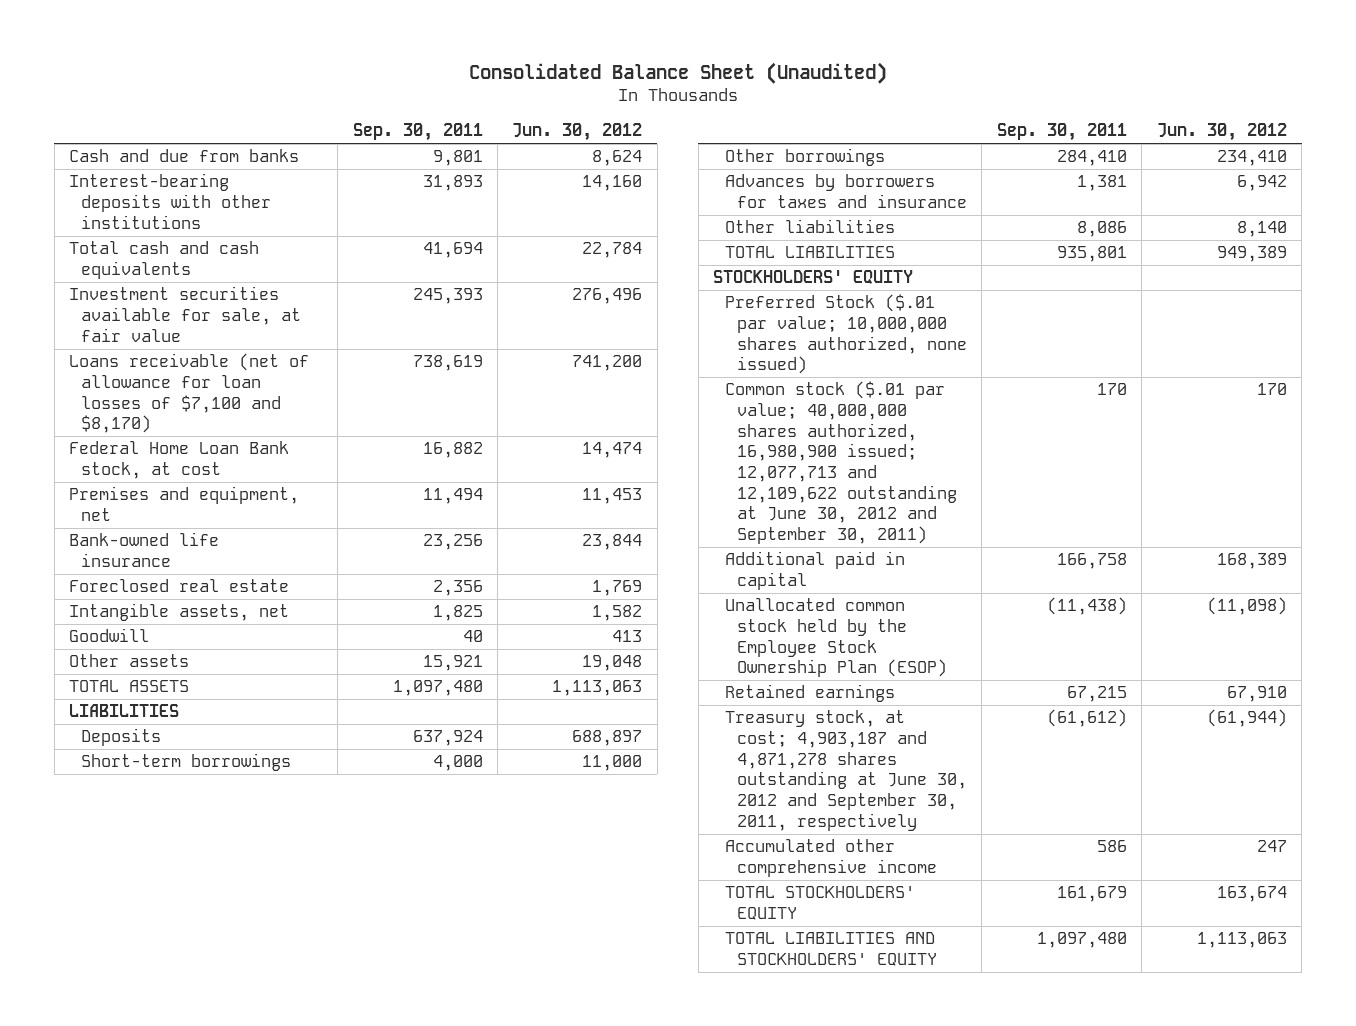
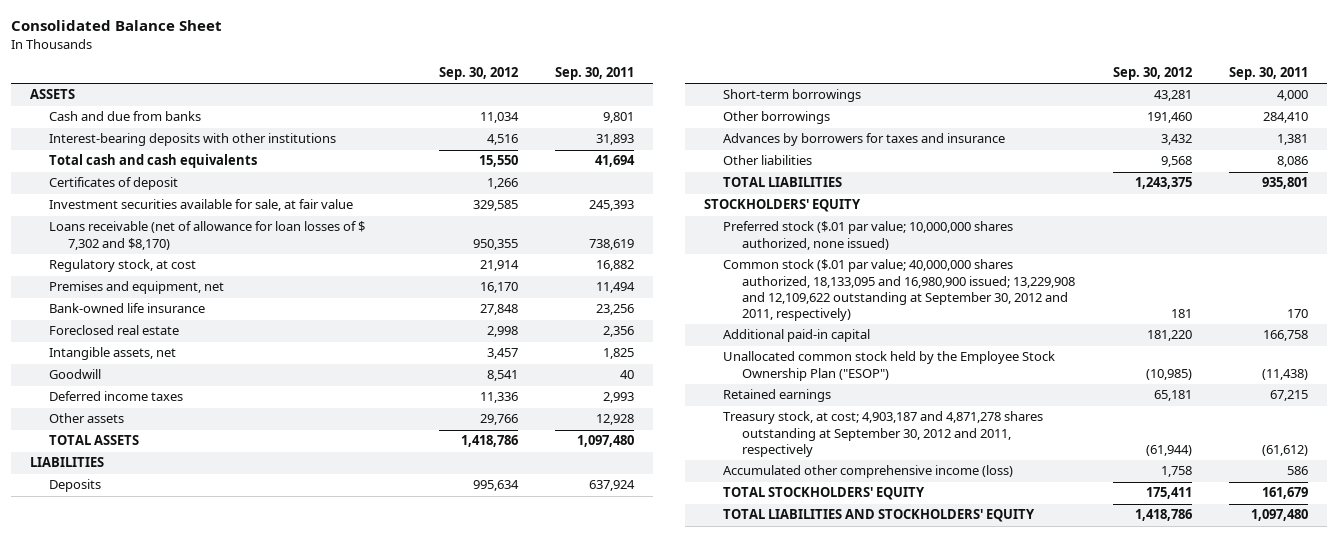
- Consolidated Balance Sheet (Unaudited)
+ Consolidated Balance Sheet
- | Sep. 30, 2011 | Jun. 30, 2012
+ | Sep. 30, 2012 | Sep. 30, 2011
+ ASSETS
+ Certificates of deposit | 1,266 |
- Loans receivable (net of allowance for loan losses of $7,100 and $8,170) | 738,619 | 741,200
- Federal Home Loan Bank stock, at cost | 16,882 | 14,474
+ Loans receivable (net of allowance for loan losses of $ 7,302 and $8,170) | 950,355 | 738,619
+ Regulatory stock, at cost | 21,914 | 16,882
- Other assets | 15,921 | 19,048
+ Deferred income taxes | 11,336 | 2,993
+ Other assets | 29,766 | 12,928
- Preferred Stock ($.01 par value; 10,000,000 shares authorized, none issued)
- Common stock ($.01 par value; 40,000,000 shares authorized, 16,980,900 issued; 12,077,713 and 12,109,622 outstanding at June 30, 2012 and September 30, 2011) | 170 | 170
- Additional paid in capital | 166,758 | 168,389
- Unallocated common stock held by the Employee Stock Ownership Plan (ESOP) | (11,438) | (11,098)
+ Preferred stock ($.01 par value; 10,000,000 shares authorized, none issued)
+ Common stock ($.01 par value; 40,000,000 shares authorized, 18,133,095 and 16,980,900 issued; 13,229,908 and 12,109,622 outstanding at September 30, 2012 and 2011, respectively) | 181 | 170
+ Additional paid-in capital | 181,220 | 166,758
+ Unallocated common stock held by the Employee Stock Ownership Plan ("ESOP") | (10,985) | (11,438)
- Treasury stock, at cost; 4,903,187 and 4,871,278 shares outstanding at June 30, 2012 and September 30, 2011, respectively | (61,612) | (61,944)
- Accumulated other comprehensive income | 586 | 247
+ Treasury stock, at cost; 4,903,187 and 4,871,278 shares outstanding at September 30, 2012 and 2011, respectively | (61,944) | (61,612)
+ Accumulated other comprehensive income (loss) | 1,758 | 586

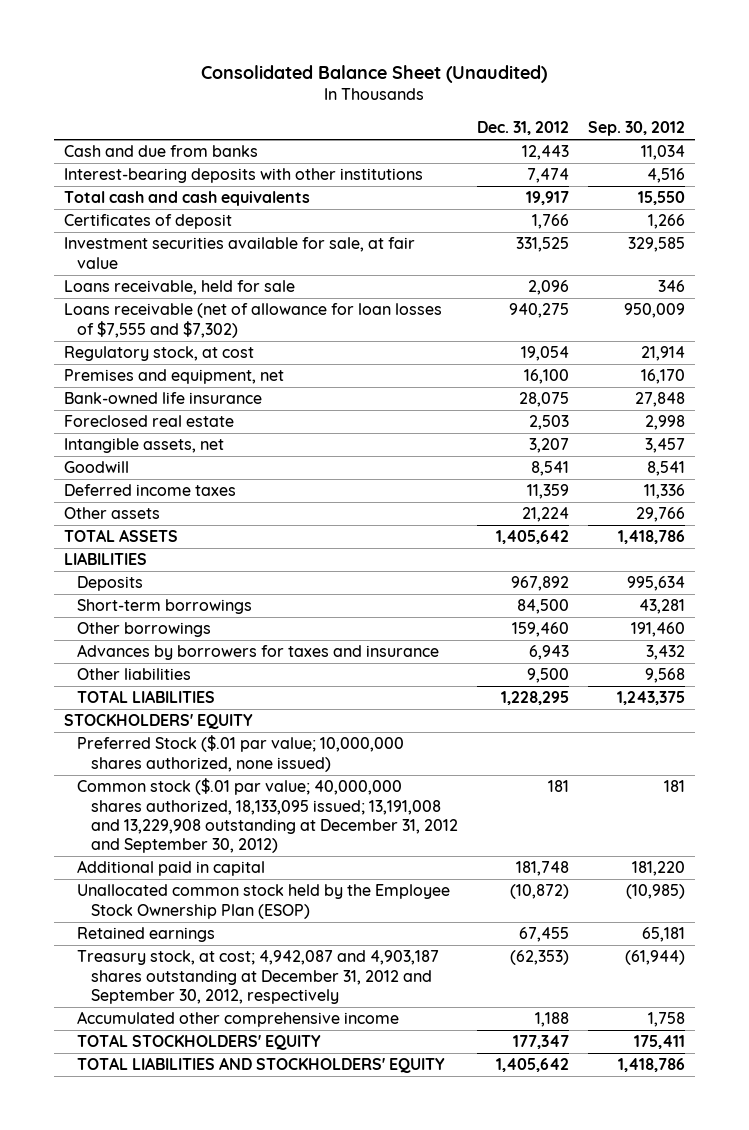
- Consolidated Balance Sheet
+ Consolidated Balance Sheet (Unaudited)
- | Sep. 30, 2012 | Sep. 30, 2011
+ | Dec. 31, 2012 | Sep. 30, 2012
- ASSETS
- Loans receivable (net of allowance for loan losses of $ 7,302 and $8,170) | 950,355 | 738,619
+ Loans receivable, held for sale | 2,096 | 346
+ Loans receivable (net of allowance for loan losses of $7,555 and $7,302) | 940,275 | 950,009
- Preferred stock ($.01 par value; 10,000,000 shares authorized, none issued)
- Common stock ($.01 par value; 40,000,000 shares authorized, 18,133,095 and 16,980,900 issued; 13,229,908 and 12,109,622 outstanding at September 30, 2012 and 2011, respectively) | 181 | 170
- Additional paid-in capital | 181,220 | 166,758
- Unallocated common stock held by the Employee Stock Ownership Plan ("ESOP") | (10,985) | (11,438)
+ Preferred Stock ($.01 par value; 10,000,000 shares authorized, none issued)
+ Common stock ($.01 par value; 40,000,000 shares authorized, 18,133,095 issued; 13,191,008 and 13,229,908 outstanding at December 31, 2012 and September 30, 2012) | 181 | 181
+ Additional paid in capital | 181,748 | 181,220
+ Unallocated common stock held by the Employee Stock Ownership Plan (ESOP) | (10,872) | (10,985)
- Treasury stock, at cost; 4,903,187 and 4,871,278 shares outstanding at September 30, 2012 and 2011, respectively | (61,944) | (61,612)
- Accumulated other comprehensive income (loss) | 1,758 | 586
+ Treasury stock, at cost; 4,942,087 and 4,903,187 shares outstanding at December 31, 2012 and September 30, 2012, respectively | (62,353) | (61,944)
+ Accumulated other comprehensive income | 1,188 | 1,758

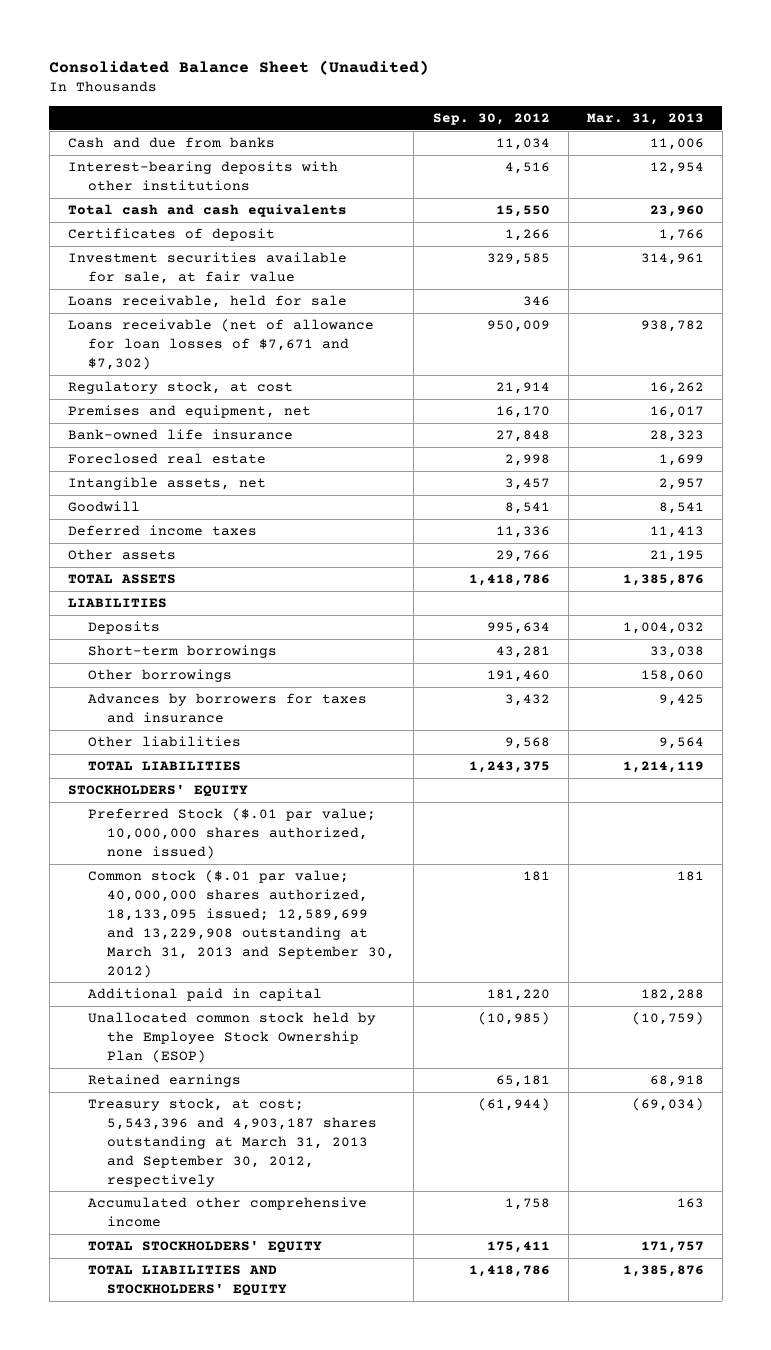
- | Dec. 31, 2012 | Sep. 30, 2012
+ | Sep. 30, 2012 | Mar. 31, 2013
- Loans receivable (net of allowance for loan losses of $7,555 and $7,302) | 940,275 | 950,009
+ Loans receivable (net of allowance for loan losses of $7,671 and $7,302) | 950,009 | 938,782
- Common stock ($.01 par value; 40,000,000 shares authorized, 18,133,095 issued; 13,191,008 and 13,229,908 outstanding at December 31, 2012 and September 30, 2012) | 181 | 181
+ Common stock ($.01 par value; 40,000,000 shares authorized, 18,133,095 issued; 12,589,699 and 13,229,908 outstanding at March 31, 2013 and September 30, 2012) | 181 | 181
- Treasury stock, at cost; 4,942,087 and 4,903,187 shares outstanding at December 31, 2012 and September 30, 2012, respectively | (62,353) | (61,944)
+ Treasury stock, at cost; 5,543,396 and 4,903,187 shares outstanding at March 31, 2013 and September 30, 2012, respectively | (61,944) | (69,034)

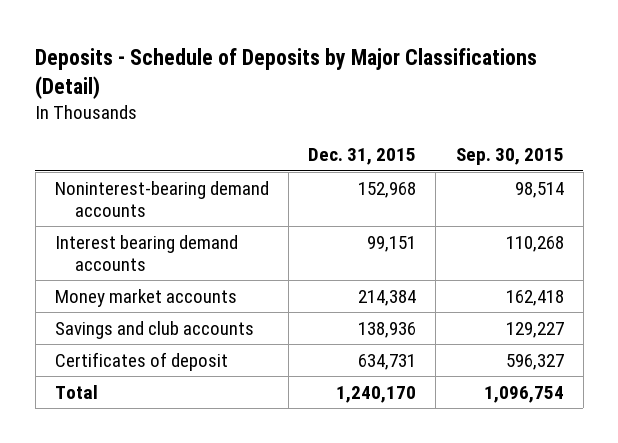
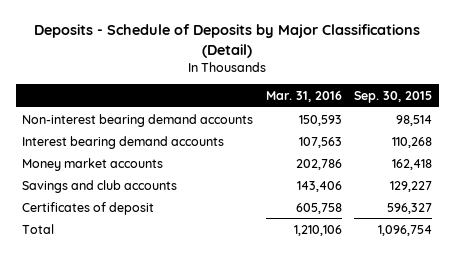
- | Dec. 31, 2015 | Sep. 30, 2015
+ | Mar. 31, 2016 | Sep. 30, 2015
- Noninterest-bearing demand accounts | 152,968 | 98,514
+ Non-interest bearing demand accounts | 150,593 | 98,514

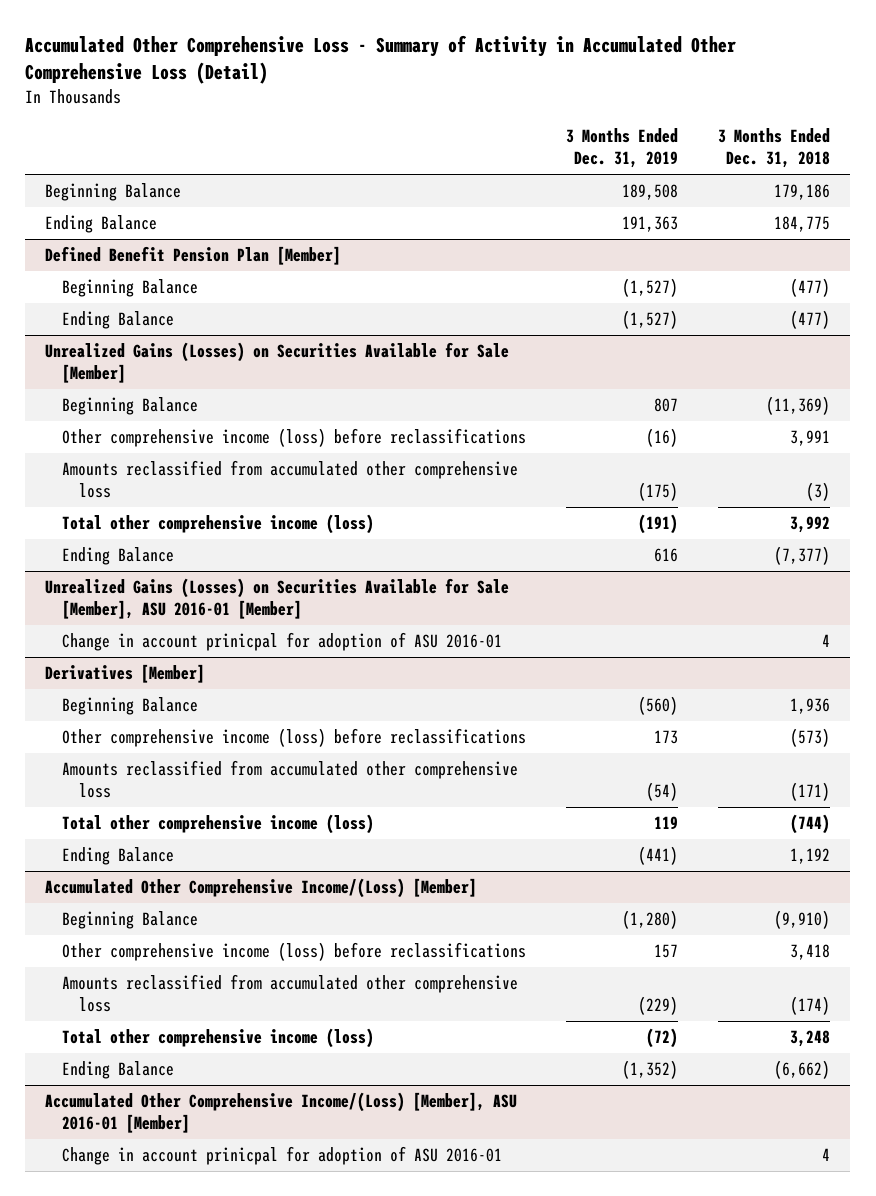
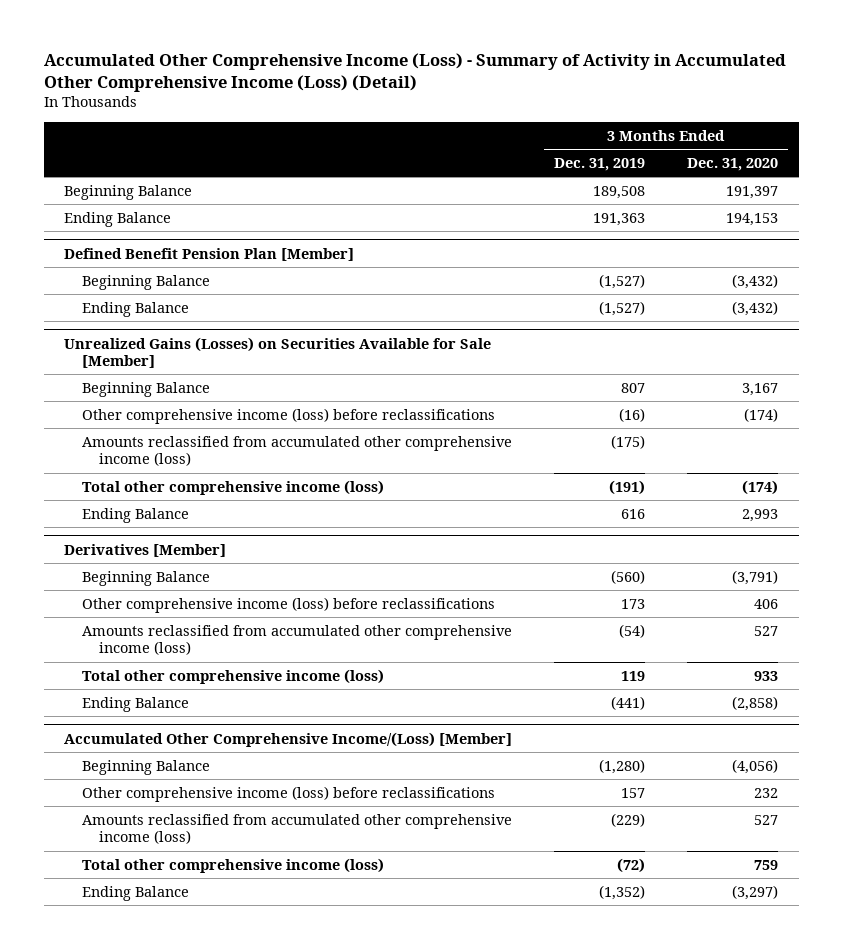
- Accumulated Other Comprehensive Loss - Summary of Activity in Accumulated Other Comprehensive Loss (Detail)
+ Accumulated Other Comprehensive Income (Loss) - Summary of Activity in Accumulated Other Comprehensive Income (Loss) (Detail)
- | 3 Months Ended Dec. 31, 2019 | 3 Months Ended Dec. 31, 2018
+ | 3 Months Ended Dec. 31, 2019 | 3 Months Ended Dec. 31, 2020
@ Unrealized Gains (Losses) on Securities Available for Sale [Member]
- Amounts reclassified from accumulated other comprehensive loss | (175) | (3)
+ Amounts reclassified from accumulated other comprehensive income (loss) | (175) |
- Unrealized Gains (Losses) on Securities Available for Sale [Member], ASU 2016-01 [Member]
- Change in account prinicpal for adoption of ASU 2016-01 | | 4
@ Derivatives [Member]
- Amounts reclassified from accumulated other comprehensive loss | (54) | (171)
+ Amounts reclassified from accumulated other comprehensive income (loss) | (54) | 527
@ Accumulated Other Comprehensive Income/(Loss) [Member]
- Amounts reclassified from accumulated other comprehensive loss | (229) | (174)
+ Amounts reclassified from accumulated other comprehensive income (loss) | (229) | 527
- Accumulated Other Comprehensive Income/(Loss) [Member], ASU 2016-01 [Member]
- Change in account prinicpal for adoption of ASU 2016-01 | | 4

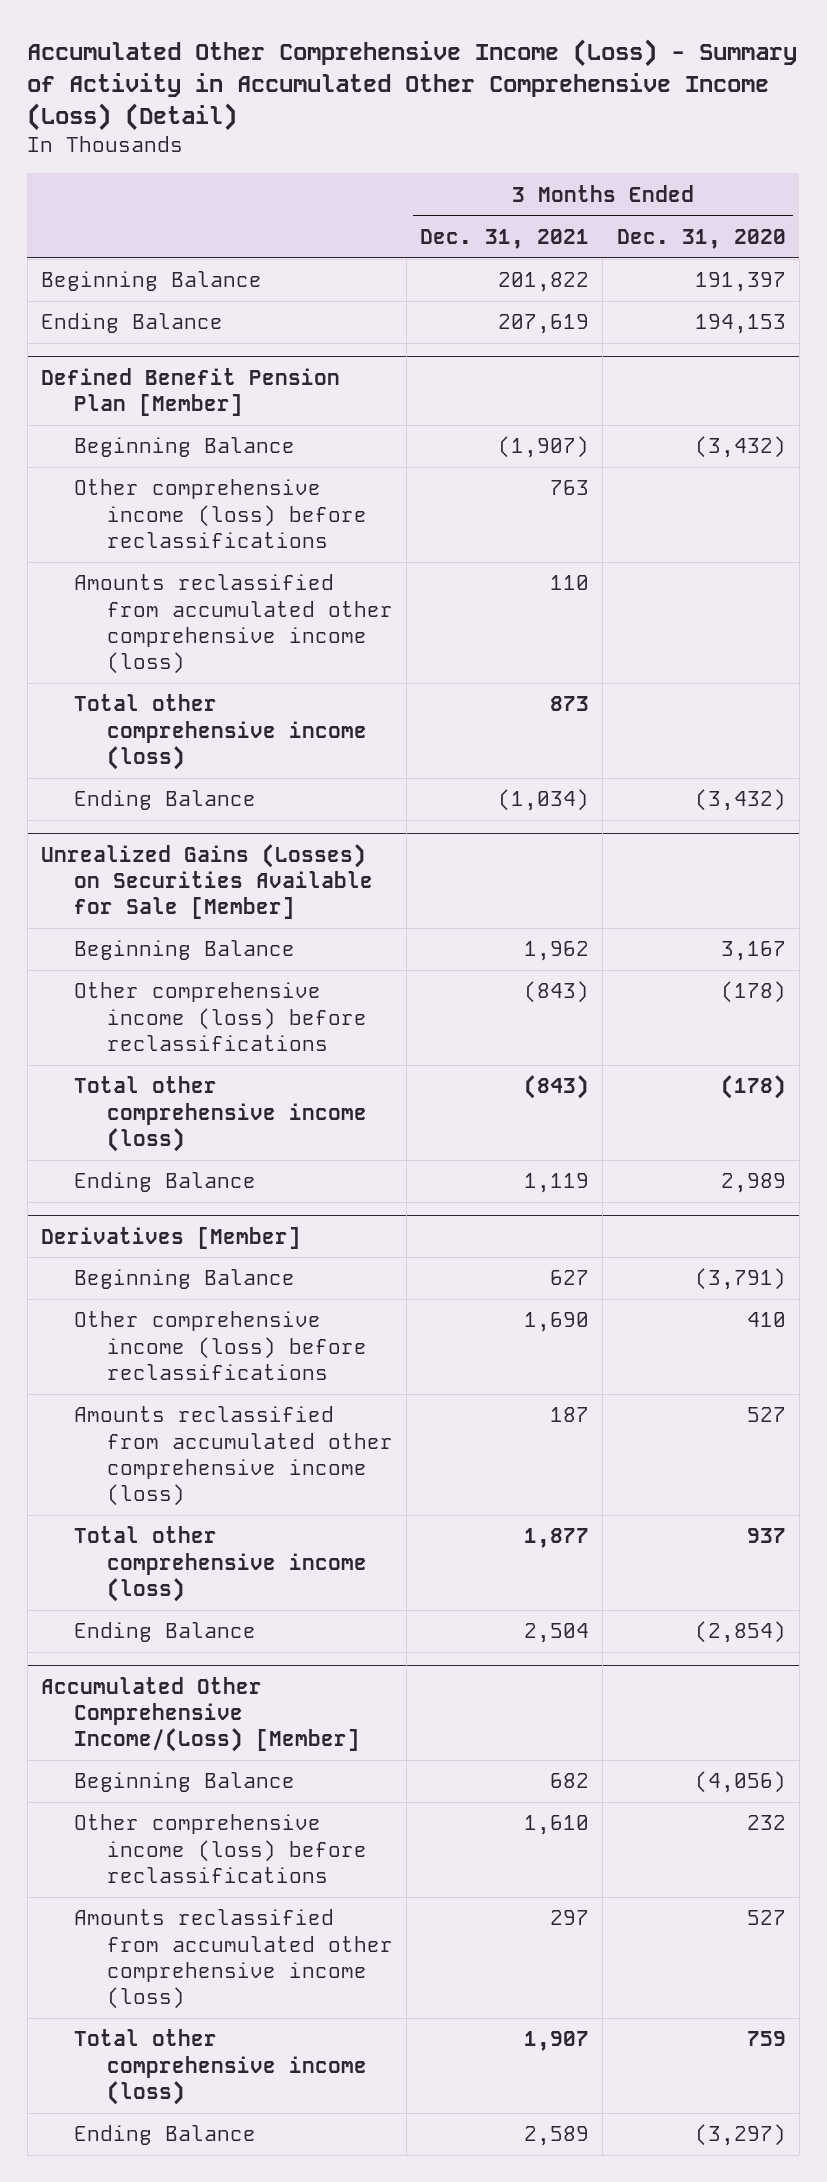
- | 3 Months Ended Dec. 31, 2019 | 3 Months Ended Dec. 31, 2020
+ | 3 Months Ended Dec. 31, 2021 | 3 Months Ended Dec. 31, 2020
@ Defined Benefit Pension Plan [Member]
+ Other comprehensive income (loss) before reclassifications | 763 |
+ Amounts reclassified from accumulated other comprehensive income (loss) | 110 |
+ Total other comprehensive income (loss) | 873 |
@ Unrealized Gains (Losses) on Securities Available for Sale [Member]
- Other comprehensive income (loss) before reclassifications | (16) | (174)
- Amounts reclassified from accumulated other comprehensive income (loss) | (175) |
- Total other comprehensive income (loss) | (191) | (174)
- Ending Balance | 616 | 2,993
+ Other comprehensive income (loss) before reclassifications | (843) | (178)
+ Total other comprehensive income (loss) | (843) | (178)
+ Ending Balance | 1,119 | 2,989
@ Derivatives [Member]
- Other comprehensive income (loss) before reclassifications | 173 | 406
+ Other comprehensive income (loss) before reclassifications | 1,690 | 410
- Total other comprehensive income (loss) | 119 | 933
- Ending Balance | (441) | (2,858)
+ Total other comprehensive income (loss) | 1,877 | 937
+ Ending Balance | 2,504 | (2,854)

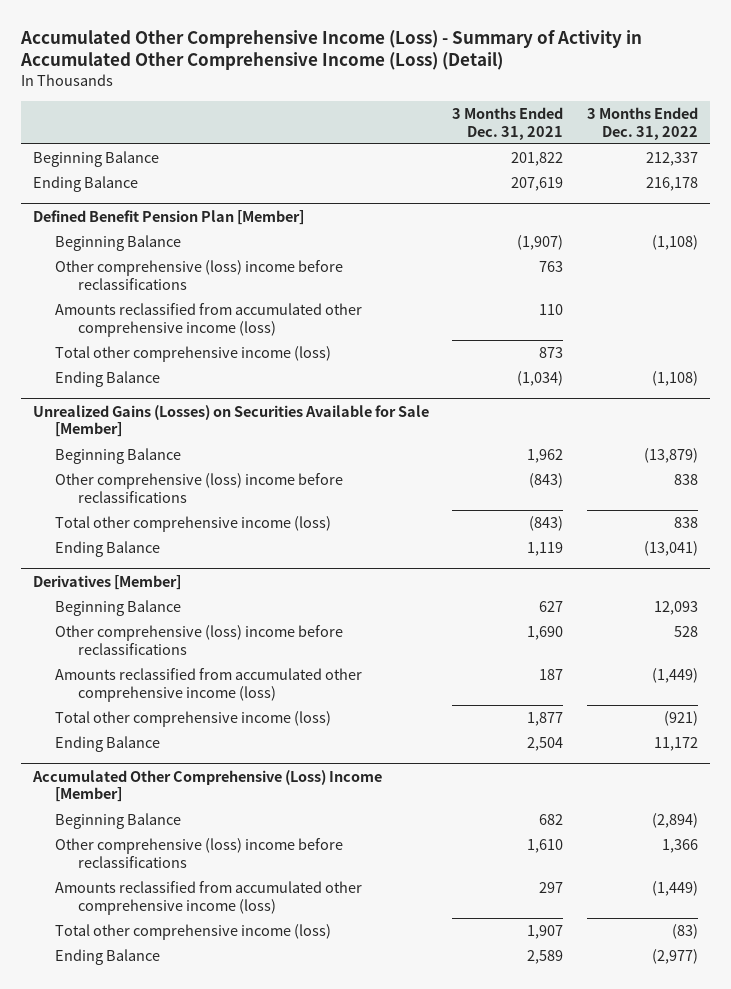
- | 3 Months Ended Dec. 31, 2021 | 3 Months Ended Dec. 31, 2020
+ | 3 Months Ended Dec. 31, 2021 | 3 Months Ended Dec. 31, 2022
@ Defined Benefit Pension Plan [Member]
- Other comprehensive income (loss) before reclassifications | 763 |
+ Other comprehensive (loss) income before reclassifications | 763 |
@ Unrealized Gains (Losses) on Securities Available for Sale [Member]
- Other comprehensive income (loss) before reclassifications | (843) | (178)
+ Other comprehensive (loss) income before reclassifications | (843) | 838
@ Derivatives [Member]
- Other comprehensive income (loss) before reclassifications | 1,690 | 410
+ Other comprehensive (loss) income before reclassifications | 1,690 | 528
- Accumulated Other Comprehensive Income/(Loss) [Member]
+ Accumulated Other Comprehensive (Loss) Income [Member]
- Other comprehensive income (loss) before reclassifications | 1,610 | 232
+ Other comprehensive (loss) income before reclassifications | 1,610 | 1,366

